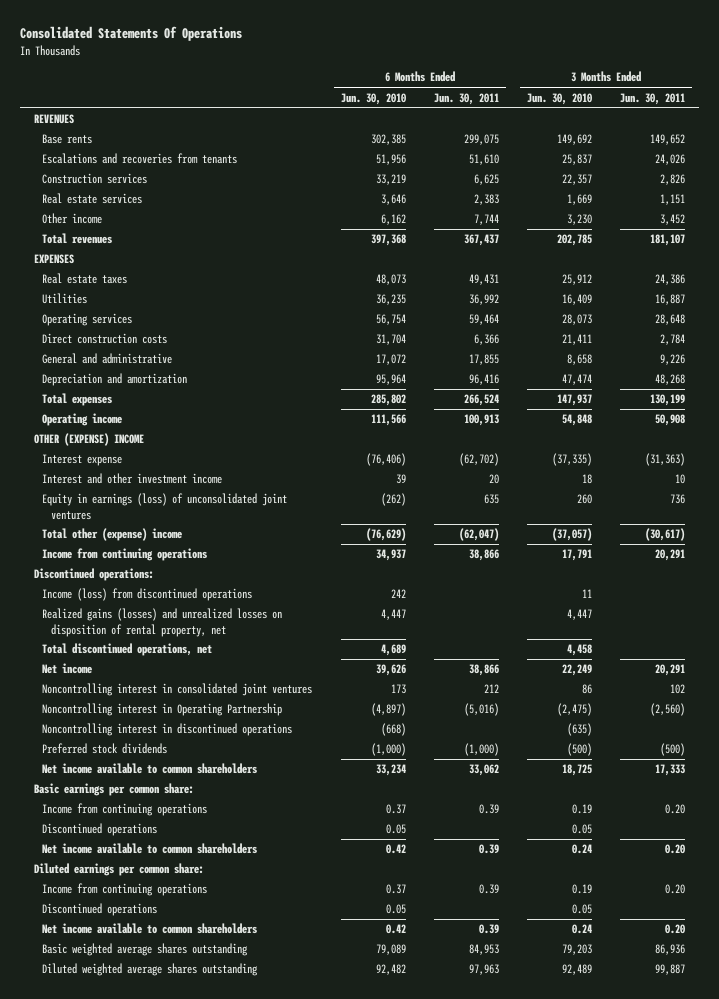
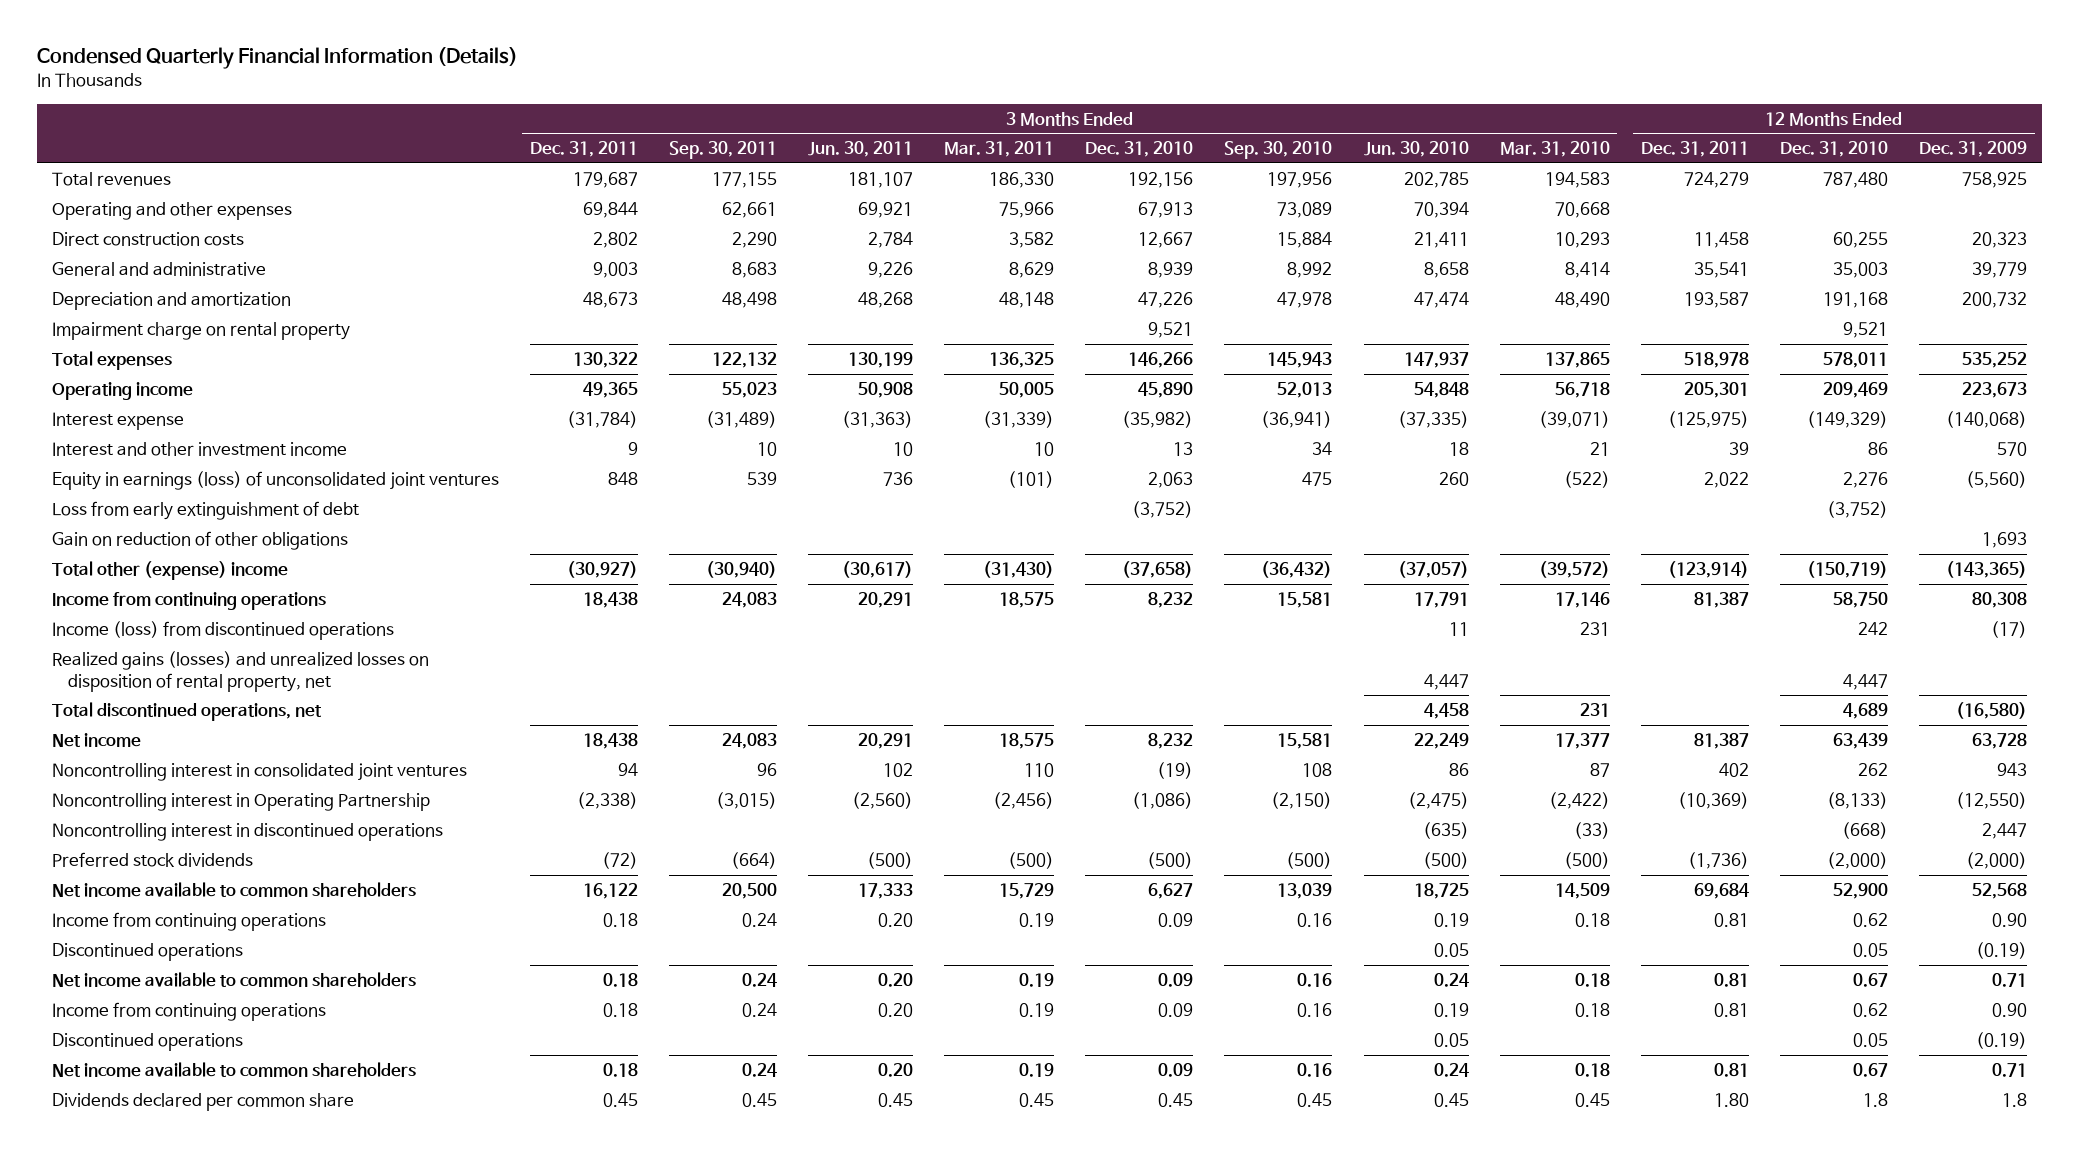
- Consolidated Statements Of Operations
+ Condensed Quarterly Financial Information (Details)
- | 6 Months Ended Jun. 30, 2010 | 6 Months Ended Jun. 30, 2011 | 3 Months Ended Jun. 30, 2010 | 3 Months Ended Jun. 30, 2011
+ | 3 Months Ended Dec. 31, 2011 | 3 Months Ended Sep. 30, 2011 | 3 Months Ended Jun. 30, 2011 | 3 Months Ended Mar. 31, 2011 | 3 Months Ended Dec. 31, 2010 | 3 Months Ended Sep. 30, 2010 | 3 Months Ended Jun. 30, 2010 | 3 Months Ended Mar. 31, 2010 | 12 Months Ended Dec. 31, 2011 | 12 Months Ended Dec. 31, 2010 | 12 Months Ended Dec. 31, 2009
- REVENUES
- Base rents | 302,385 | 299,075 | 149,692 | 149,652
- Escalations and recoveries from tenants | 51,956 | 51,610 | 25,837 | 24,026
- Construction services | 33,219 | 6,625 | 22,357 | 2,826
- Real estate services | 3,646 | 2,383 | 1,669 | 1,151
- Other income | 6,162 | 7,744 | 3,230 | 3,452
- EXPENSES
- Real estate taxes | 48,073 | 49,431 | 25,912 | 24,386
- Utilities | 36,235 | 36,992 | 16,409 | 16,887
- Operating services | 56,754 | 59,464 | 28,073 | 28,648
+ Operating and other expenses | 69,844 | 62,661 | 69,921 | 75,966 | 67,913 | 73,089 | 70,394 | 70,668 | | |
+ Impairment charge on rental property | | | | | 9,521 | | | | | 9,521 |
- OTHER (EXPENSE) INCOME
+ Loss from early extinguishment of debt | | | | | (3,752) | | | | | (3,752) |
+ Gain on reduction of other obligations | | | | | | | | | | | 1,693
- Discontinued operations:
- Basic earnings per common share:
- Diluted earnings per common share:
- Basic weighted average shares outstanding | 79,089 | 84,953 | 79,203 | 86,936
- Diluted weighted average shares outstanding | 92,482 | 97,963 | 92,489 | 99,887
+ Dividends declared per common share | 0.45 | 0.45 | 0.45 | 0.45 | 0.45 | 0.45 | 0.45 | 0.45 | 1.80 | 1.8 | 1.8

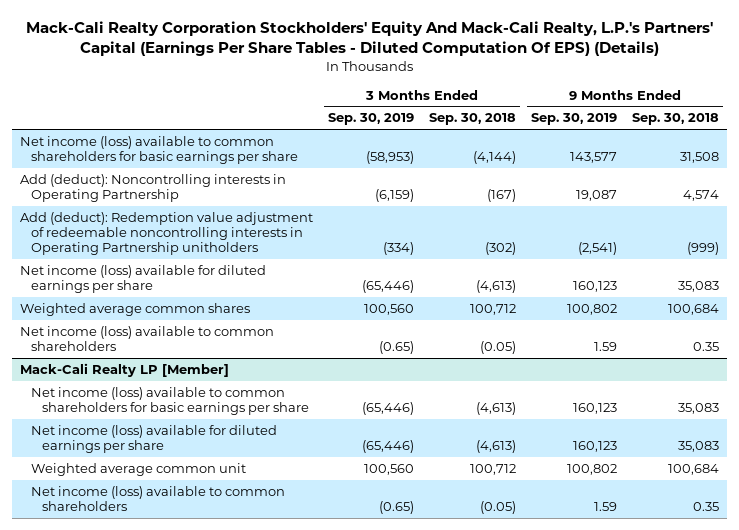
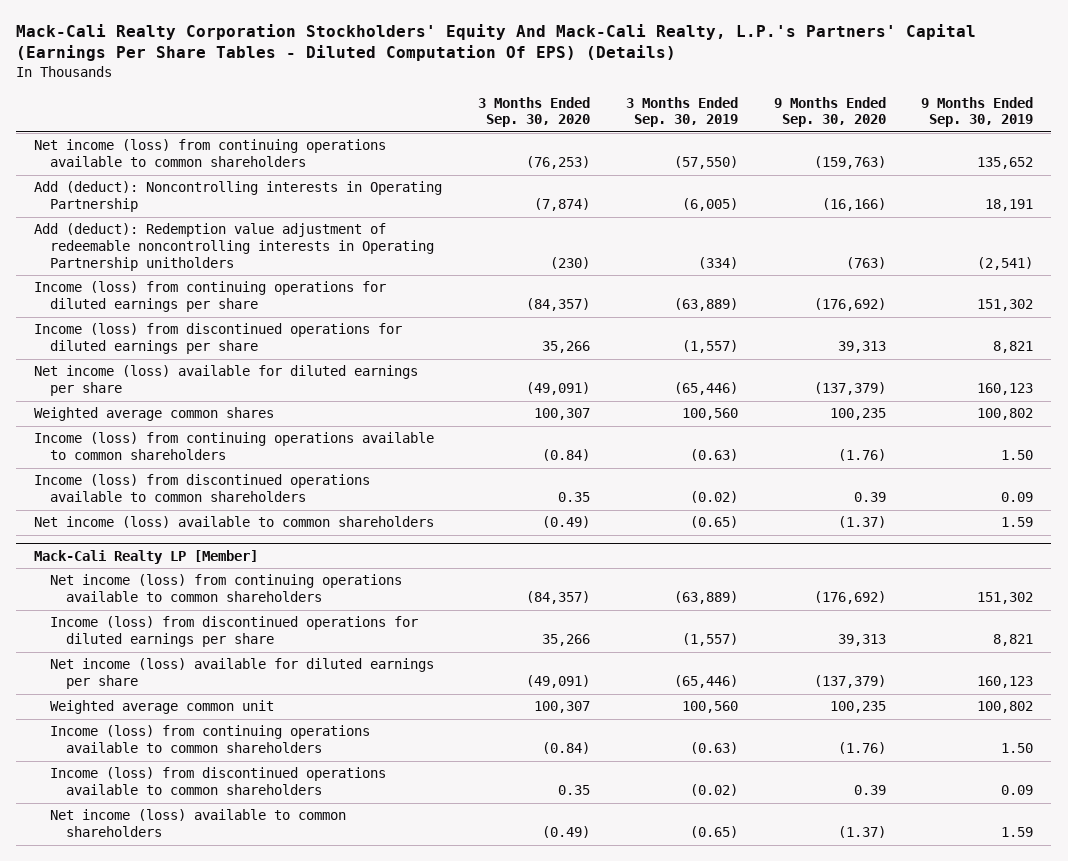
- | 3 Months Ended Sep. 30, 2019 | 3 Months Ended Sep. 30, 2018 | 9 Months Ended Sep. 30, 2019 | 9 Months Ended Sep. 30, 2018
+ | 3 Months Ended Sep. 30, 2020 | 3 Months Ended Sep. 30, 2019 | 9 Months Ended Sep. 30, 2020 | 9 Months Ended Sep. 30, 2019
- Net income (loss) available to common shareholders for basic earnings per share | (58,953) | (4,144) | 143,577 | 31,508
- Add (deduct): Noncontrolling interests in Operating Partnership | (6,159) | (167) | 19,087 | 4,574
+ Net income (loss) from continuing operations available to common shareholders | (76,253) | (57,550) | (159,763) | 135,652
+ Add (deduct): Noncontrolling interests in Operating Partnership | (7,874) | (6,005) | (16,166) | 18,191
+ Income (loss) from continuing operations for diluted earnings per share | (84,357) | (63,889) | (176,692) | 151,302
+ Income (loss) from discontinued operations for diluted earnings per share | 35,266 | (1,557) | 39,313 | 8,821
+ Income (loss) from continuing operations available to common shareholders | (0.84) | (0.63) | (1.76) | 1.50
+ Income (loss) from discontinued operations available to common shareholders | 0.35 | (0.02) | 0.39 | 0.09
@ Mack-Cali Realty LP [Member]
- Net income (loss) available to common shareholders for basic earnings per share | (65,446) | (4,613) | 160,123 | 35,083
+ Net income (loss) from continuing operations available to common shareholders | (84,357) | (63,889) | (176,692) | 151,302
+ Income (loss) from discontinued operations for diluted earnings per share | 35,266 | (1,557) | 39,313 | 8,821
+ Income (loss) from continuing operations available to common shareholders | (0.84) | (0.63) | (1.76) | 1.50
+ Income (loss) from discontinued operations available to common shareholders | 0.35 | (0.02) | 0.39 | 0.09

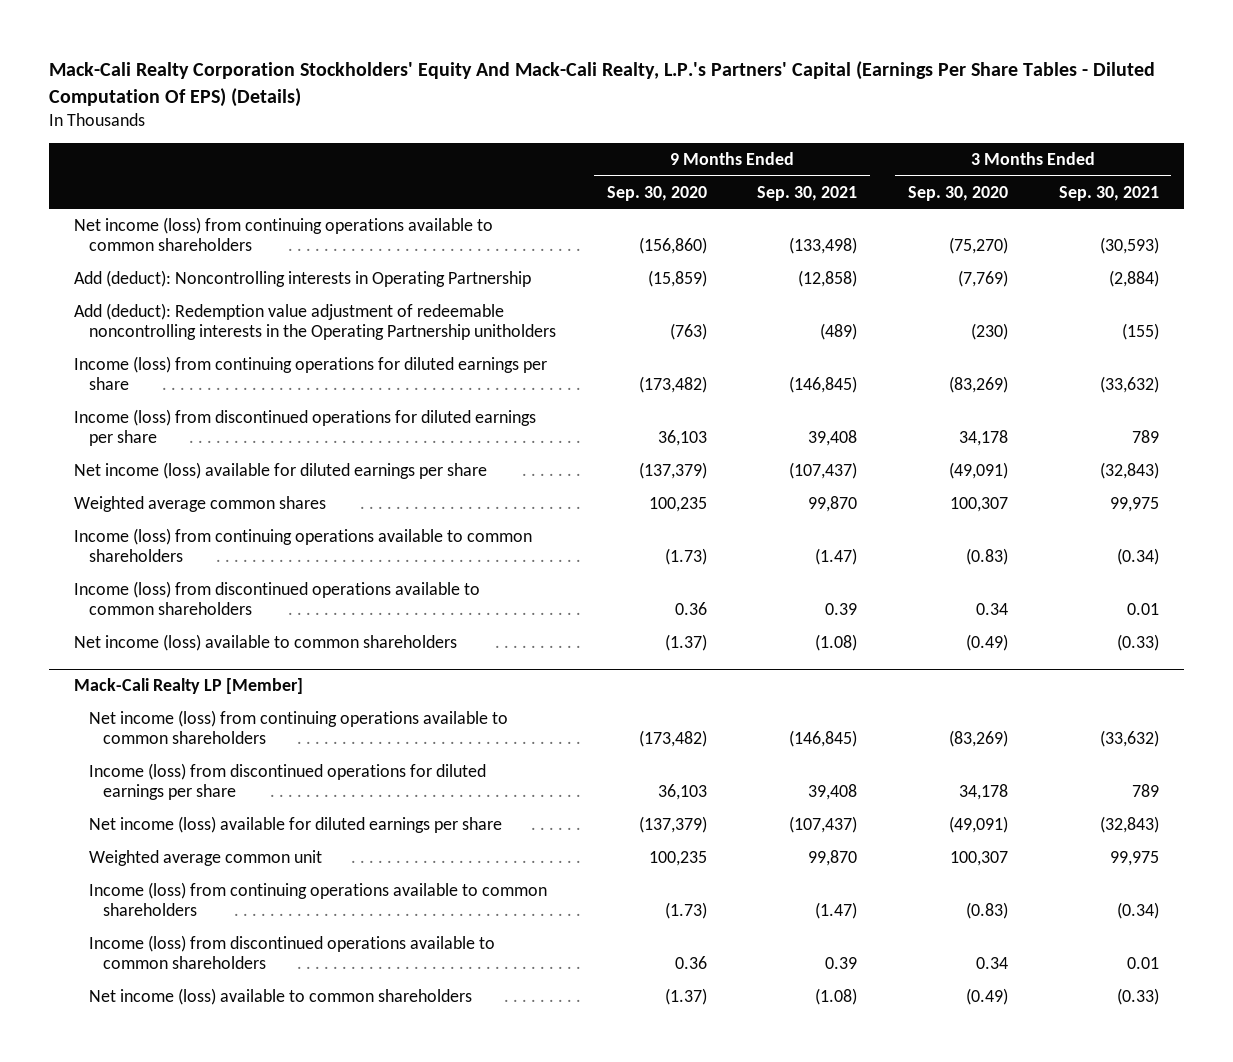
- | 3 Months Ended Sep. 30, 2020 | 3 Months Ended Sep. 30, 2019 | 9 Months Ended Sep. 30, 2020 | 9 Months Ended Sep. 30, 2019
+ | 9 Months Ended Sep. 30, 2020 | 9 Months Ended Sep. 30, 2021 | 3 Months Ended Sep. 30, 2020 | 3 Months Ended Sep. 30, 2021
- Net income (loss) from continuing operations available to common shareholders | (76,253) | (57,550) | (159,763) | 135,652
- Add (deduct): Noncontrolling interests in Operating Partnership | (7,874) | (6,005) | (16,166) | 18,191
- Add (deduct): Redemption value adjustment of redeemable noncontrolling interests in Operating Partnership unitholders | (230) | (334) | (763) | (2,541)
- Income (loss) from continuing operations for diluted earnings per share | (84,357) | (63,889) | (176,692) | 151,302
- Income (loss) from discontinued operations for diluted earnings per share | 35,266 | (1,557) | 39,313 | 8,821
+ Net income (loss) from continuing operations available to common shareholders | (156,860) | (133,498) | (75,270) | (30,593)
+ Add (deduct): Noncontrolling interests in Operating Partnership | (15,859) | (12,858) | (7,769) | (2,884)
+ Add (deduct): Redemption value adjustment of redeemable noncontrolling interests in the Operating Partnership unitholders | (763) | (489) | (230) | (155)
+ Income (loss) from continuing operations for diluted earnings per share | (173,482) | (146,845) | (83,269) | (33,632)
+ Income (loss) from discontinued operations for diluted earnings per share | 36,103 | 39,408 | 34,178 | 789
- Income (loss) from continuing operations available to common shareholders | (0.84) | (0.63) | (1.76) | 1.50
- Income (loss) from discontinued operations available to common shareholders | 0.35 | (0.02) | 0.39 | 0.09
+ Income (loss) from continuing operations available to common shareholders | (1.73) | (1.47) | (0.83) | (0.34)
+ Income (loss) from discontinued operations available to common shareholders | 0.36 | 0.39 | 0.34 | 0.01
@ Mack-Cali Realty LP [Member]
- Net income (loss) from continuing operations available to common shareholders | (84,357) | (63,889) | (176,692) | 151,302
- Income (loss) from discontinued operations for diluted earnings per share | 35,266 | (1,557) | 39,313 | 8,821
+ Net income (loss) from continuing operations available to common shareholders | (173,482) | (146,845) | (83,269) | (33,632)
+ Income (loss) from discontinued operations for diluted earnings per share | 36,103 | 39,408 | 34,178 | 789
- Income (loss) from continuing operations available to common shareholders | (0.84) | (0.63) | (1.76) | 1.50
- Income (loss) from discontinued operations available to common shareholders | 0.35 | (0.02) | 0.39 | 0.09
+ Income (loss) from continuing operations available to common shareholders | (1.73) | (1.47) | (0.83) | (0.34)
+ Income (loss) from discontinued operations available to common shareholders | 0.36 | 0.39 | 0.34 | 0.01

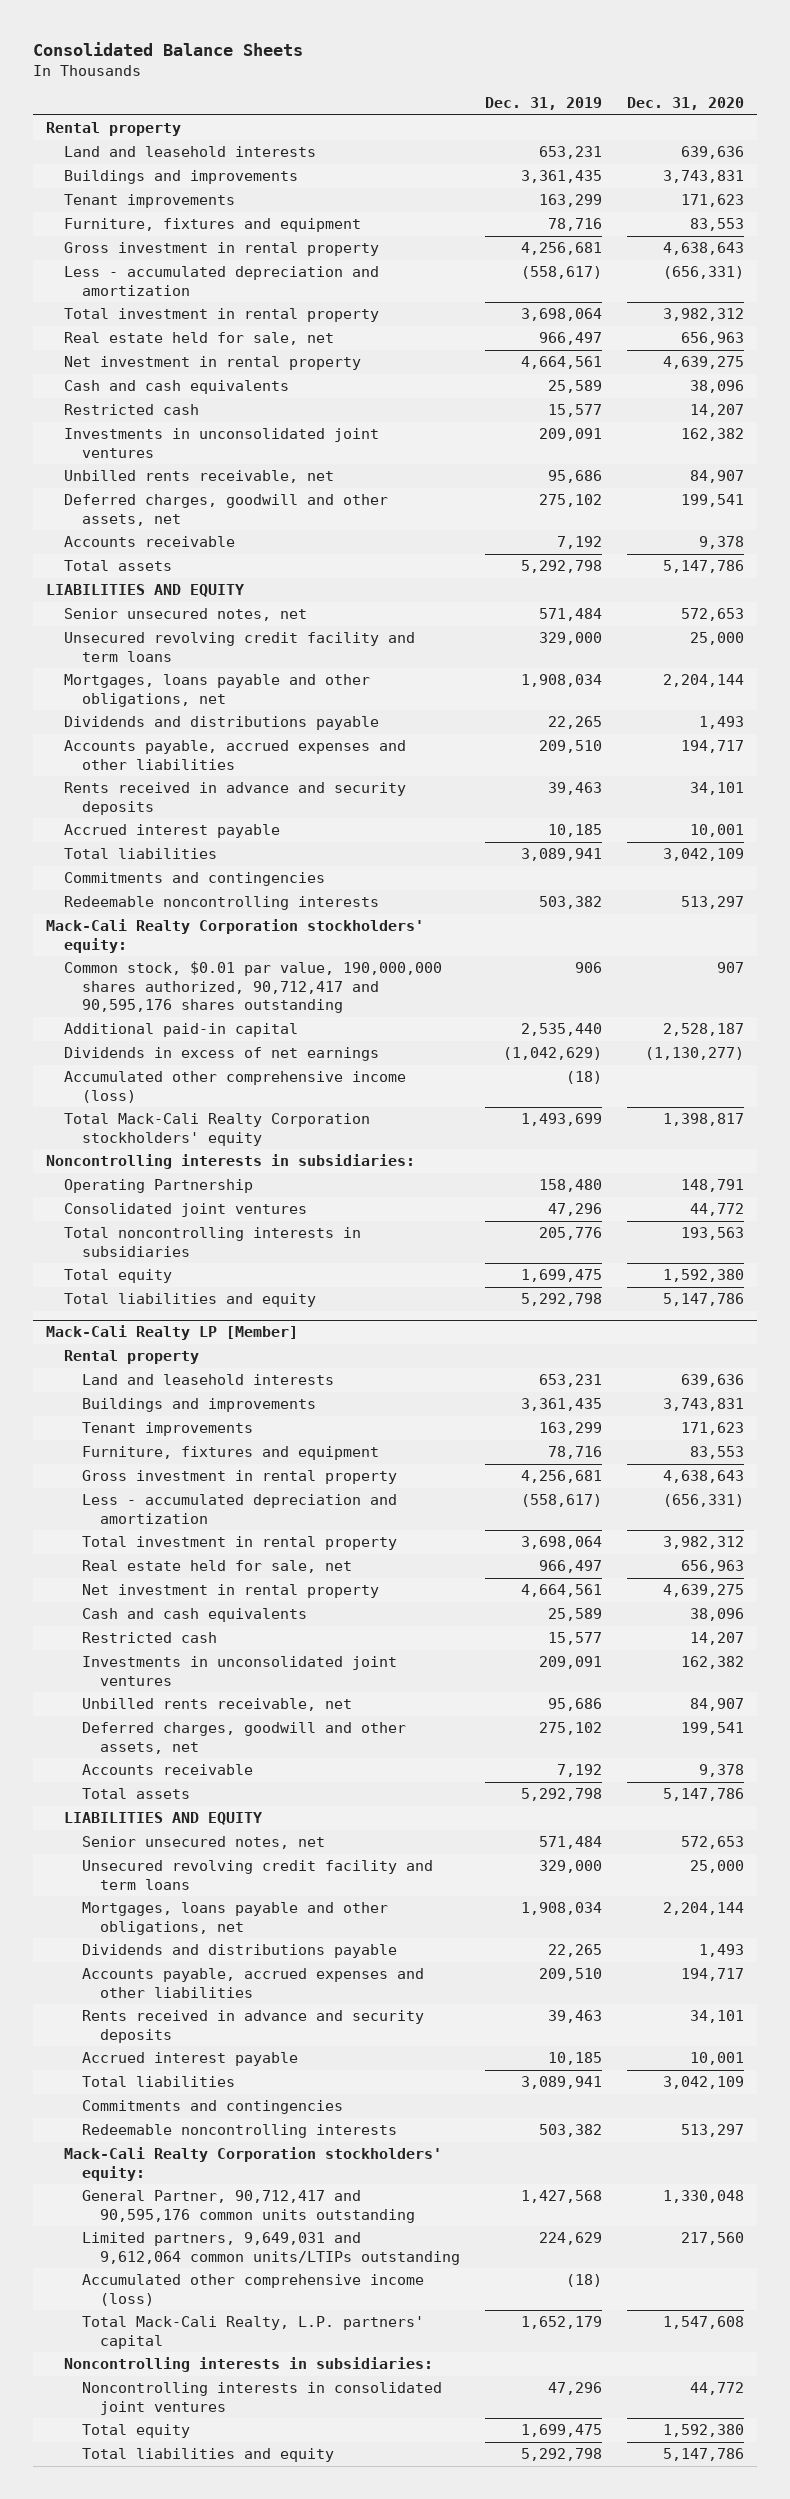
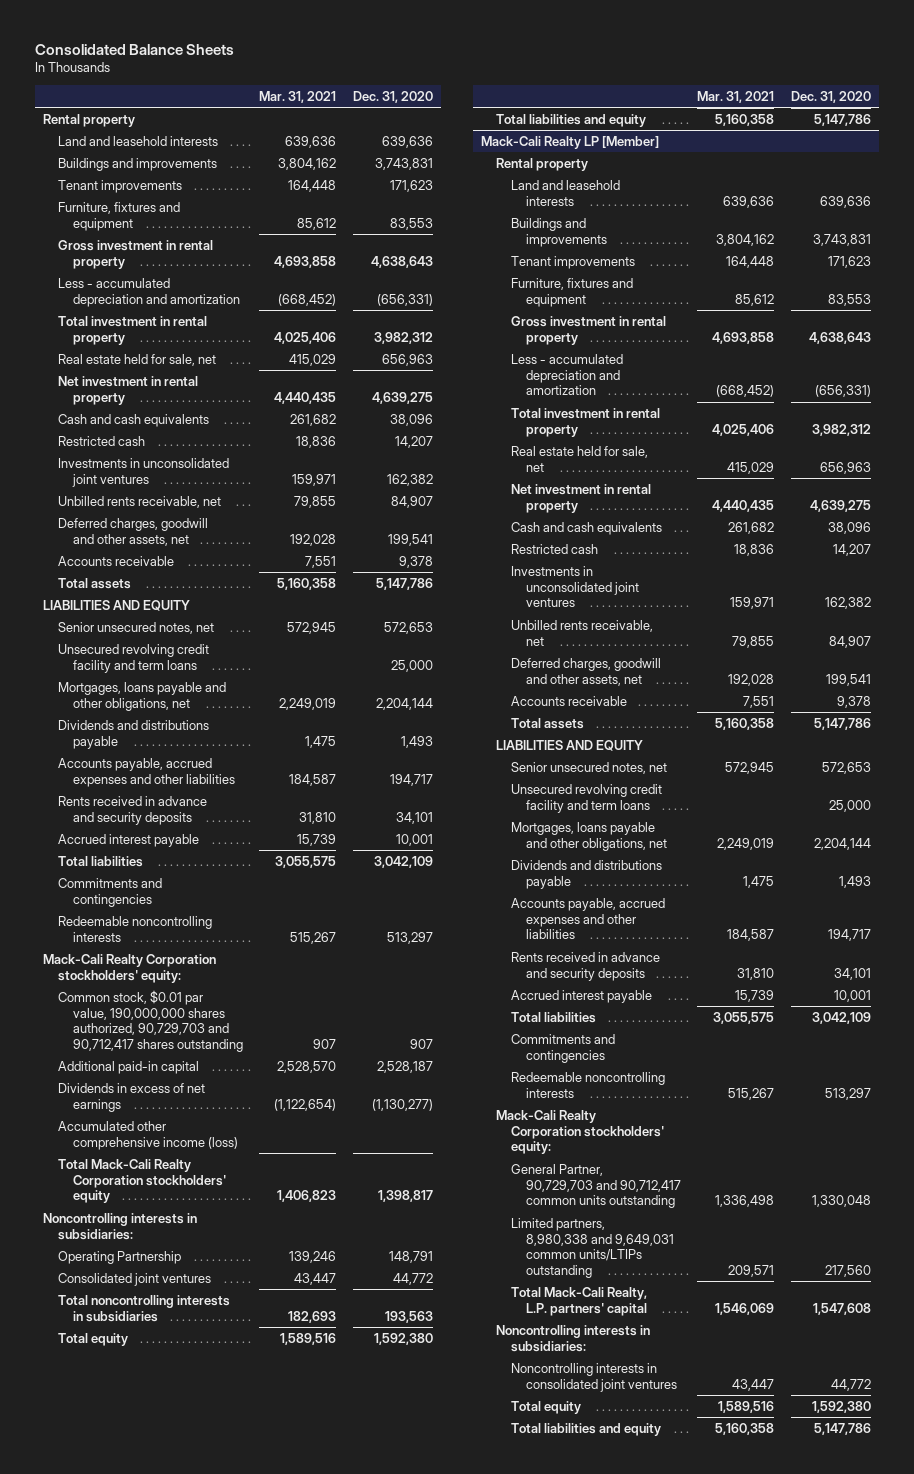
- | Dec. 31, 2019 | Dec. 31, 2020
+ | Mar. 31, 2021 | Dec. 31, 2020
- Common stock, $0.01 par value, 190,000,000 shares authorized, 90,712,417 and 90,595,176 shares outstanding | 906 | 907
+ Common stock, $0.01 par value, 190,000,000 shares authorized, 90,729,703 and 90,712,417 shares outstanding | 907 | 907
@ Mack-Cali Realty LP [Member]
- General Partner, 90,712,417 and 90,595,176 common units outstanding | 1,427,568 | 1,330,048
- Limited partners, 9,649,031 and 9,612,064 common units/LTIPs outstanding | 224,629 | 217,560
- Accumulated other comprehensive income (loss) | (18) |
+ General Partner, 90,729,703 and 90,712,417 common units outstanding | 1,336,498 | 1,330,048
+ Limited partners, 8,980,338 and 9,649,031 common units/LTIPs outstanding | 209,571 | 217,560

